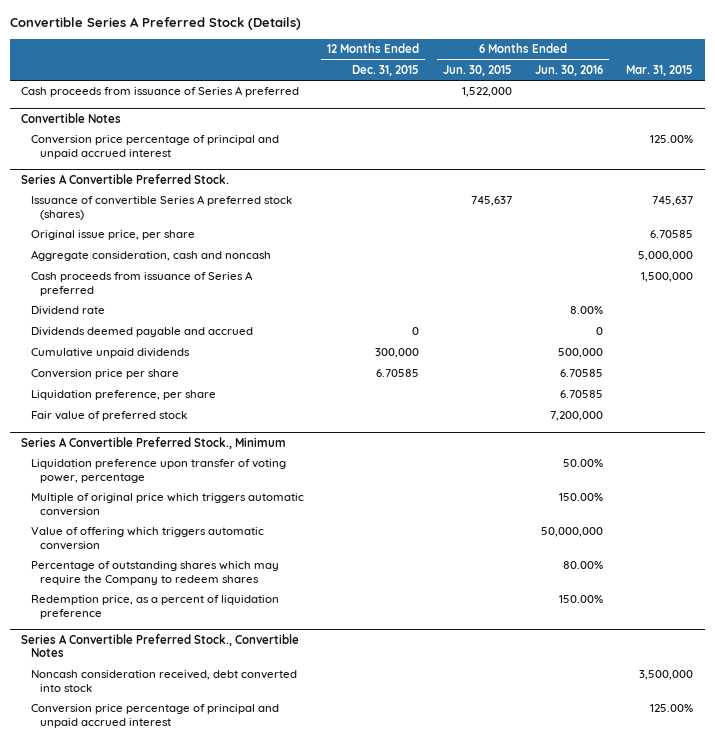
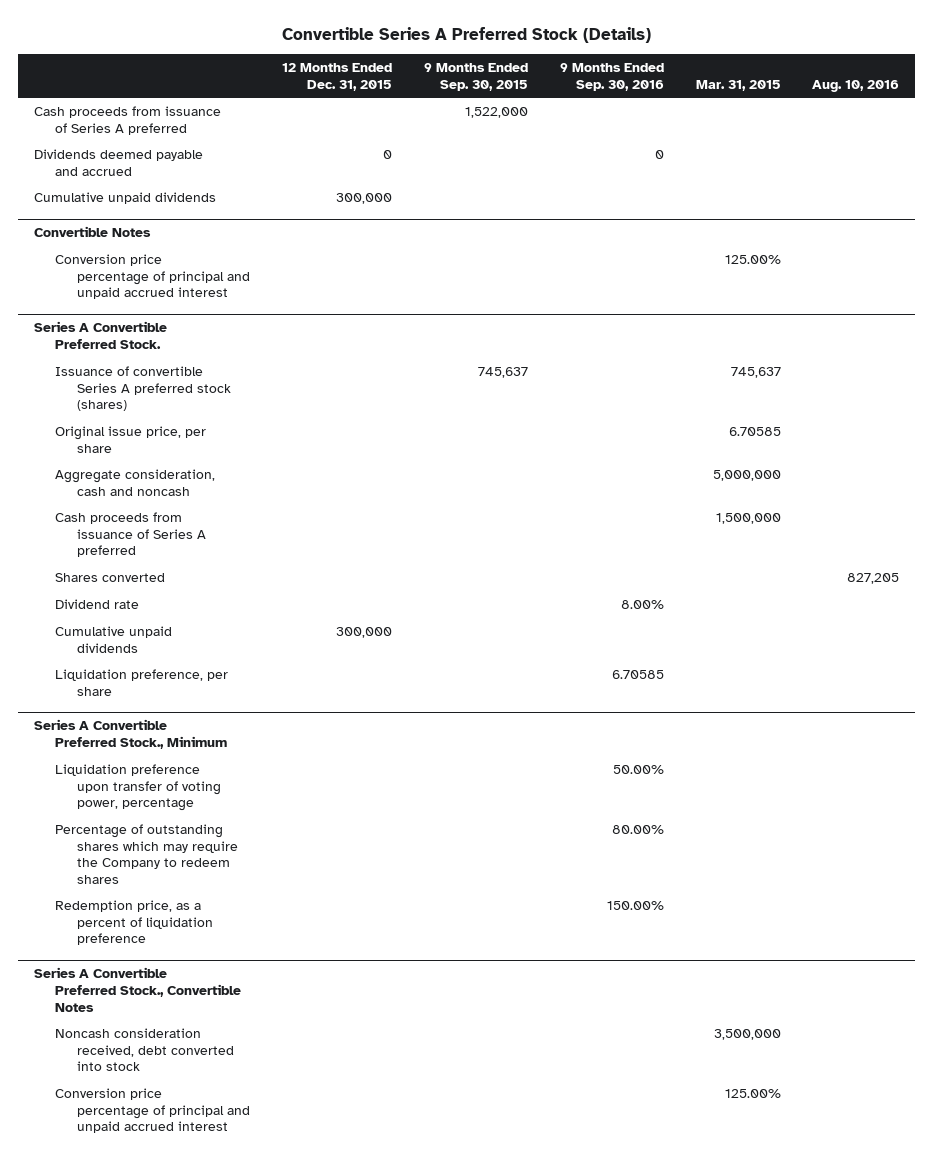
- | 12 Months Ended Dec. 31, 2015 | 6 Months Ended Jun. 30, 2015 | 6 Months Ended Jun. 30, 2016 | Mar. 31, 2015
+ | 12 Months Ended Dec. 31, 2015 | 9 Months Ended Sep. 30, 2015 | 9 Months Ended Sep. 30, 2016 | Mar. 31, 2015 | Aug. 10, 2016
+ Dividends deemed payable and accrued | 0 | | 0 | |
+ Cumulative unpaid dividends | 300,000 | | | |
@ Series A Convertible Preferred Stock.
+ Shares converted | | | | | 827,205
- Dividends deemed payable and accrued | 0 | | 0 |
- Conversion price per share | 6.70585 | | 6.70585 |
- Fair value of preferred stock | | | 7,200,000 |
@ Series A Convertible Preferred Stock., Minimum
- Multiple of original price which triggers automatic conversion | | | 150.00% |
- Value of offering which triggers automatic conversion | | | 50,000,000 |

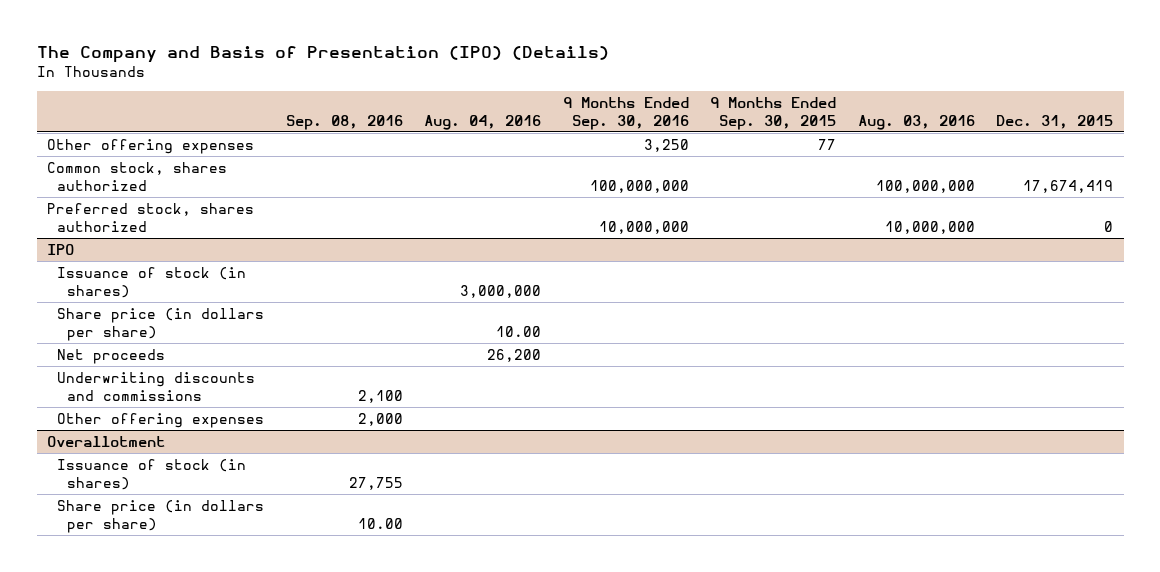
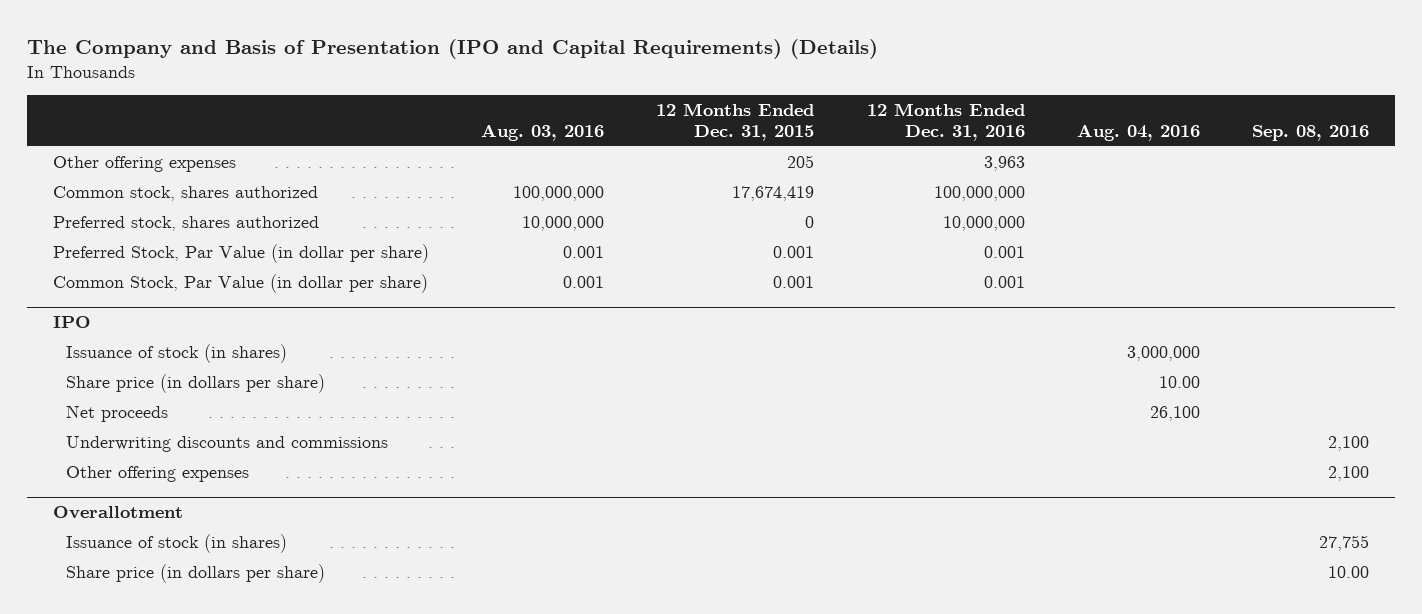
- The Company and Basis of Presentation (IPO) (Details)
+ The Company and Basis of Presentation (IPO and Capital Requirements) (Details)
- | Sep. 08, 2016 | Aug. 04, 2016 | 9 Months Ended Sep. 30, 2016 | 9 Months Ended Sep. 30, 2015 | Aug. 03, 2016 | Dec. 31, 2015
+ | Aug. 03, 2016 | 12 Months Ended Dec. 31, 2015 | 12 Months Ended Dec. 31, 2016 | Aug. 04, 2016 | Sep. 08, 2016
+ Preferred Stock, Par Value (in dollar per share) | 0.001 | 0.001 | 0.001 | |
+ Common Stock, Par Value (in dollar per share) | 0.001 | 0.001 | 0.001 | |
@ IPO
- Net proceeds | | 26,200 | | | |
+ Net proceeds | | | | 26,100 |
- Other offering expenses | 2,000 | | | | |
+ Other offering expenses | | | | | 2,100

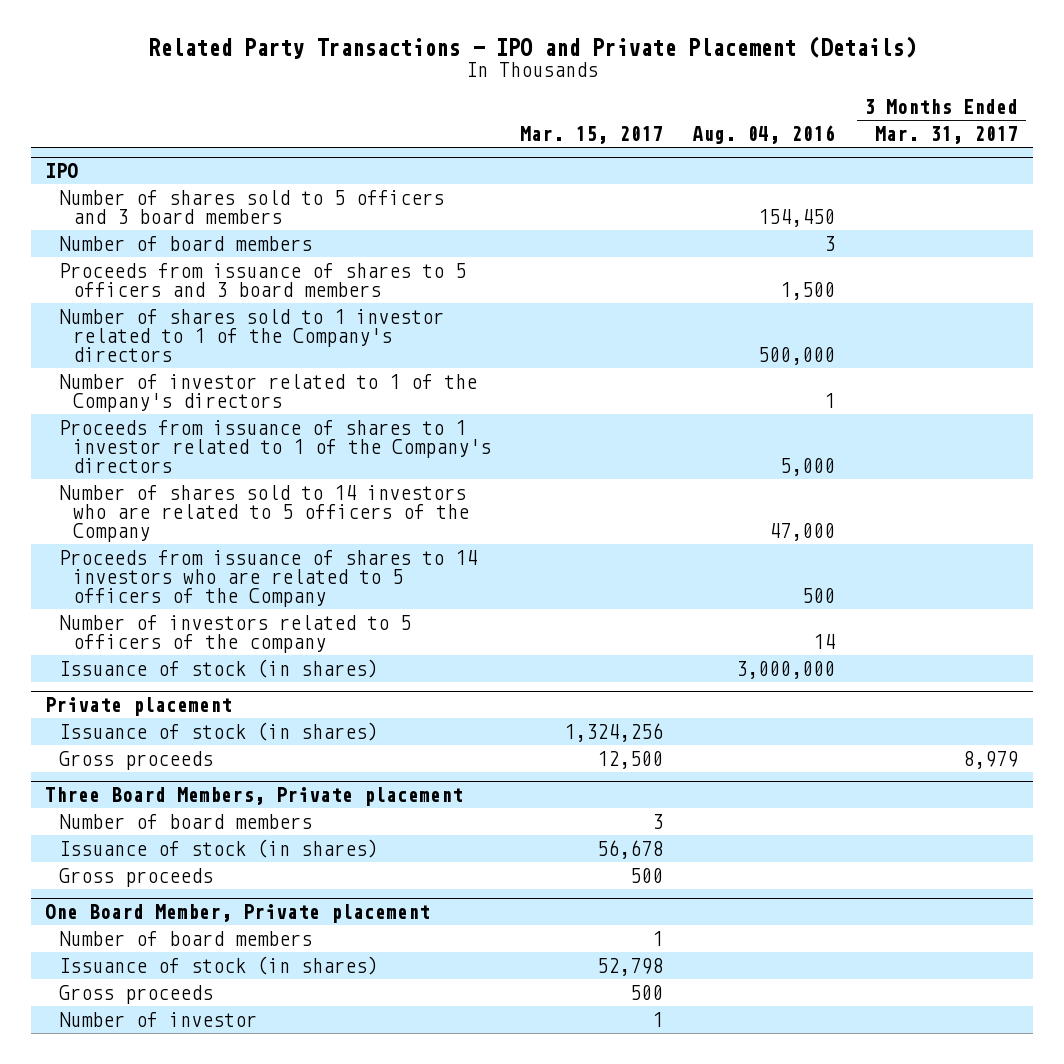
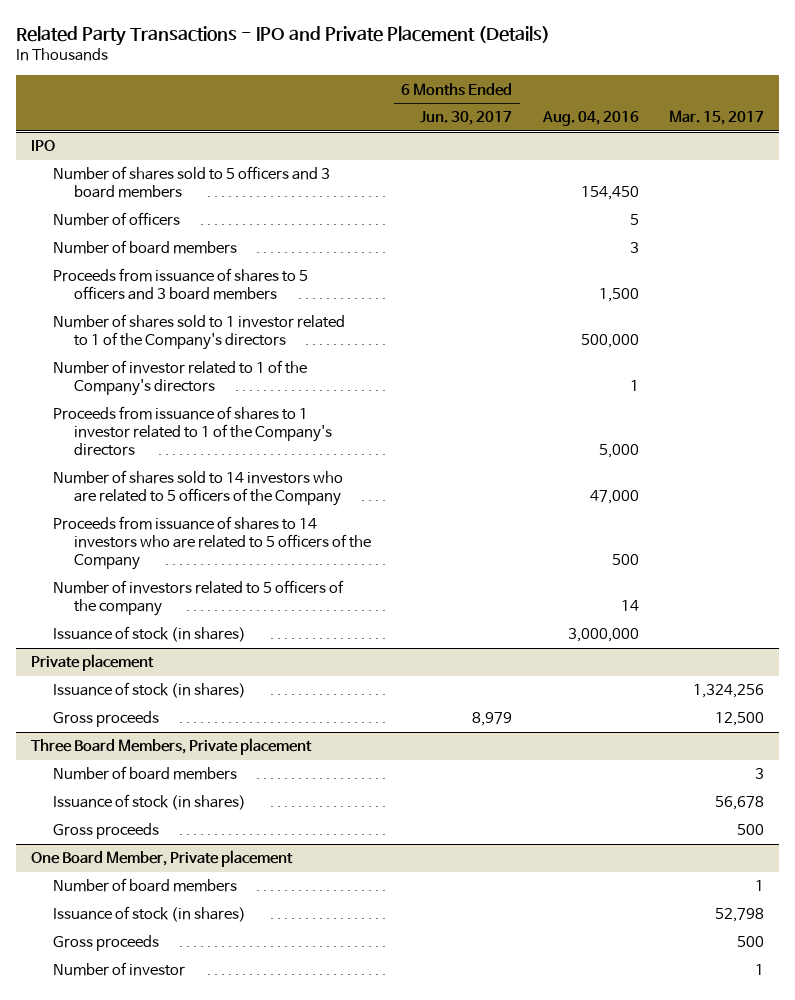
- | Mar. 15, 2017 | Aug. 04, 2016 | 3 Months Ended Mar. 31, 2017
+ | 6 Months Ended Jun. 30, 2017 | Aug. 04, 2016 | Mar. 15, 2017
@ IPO
+ Number of officers | | 5 |

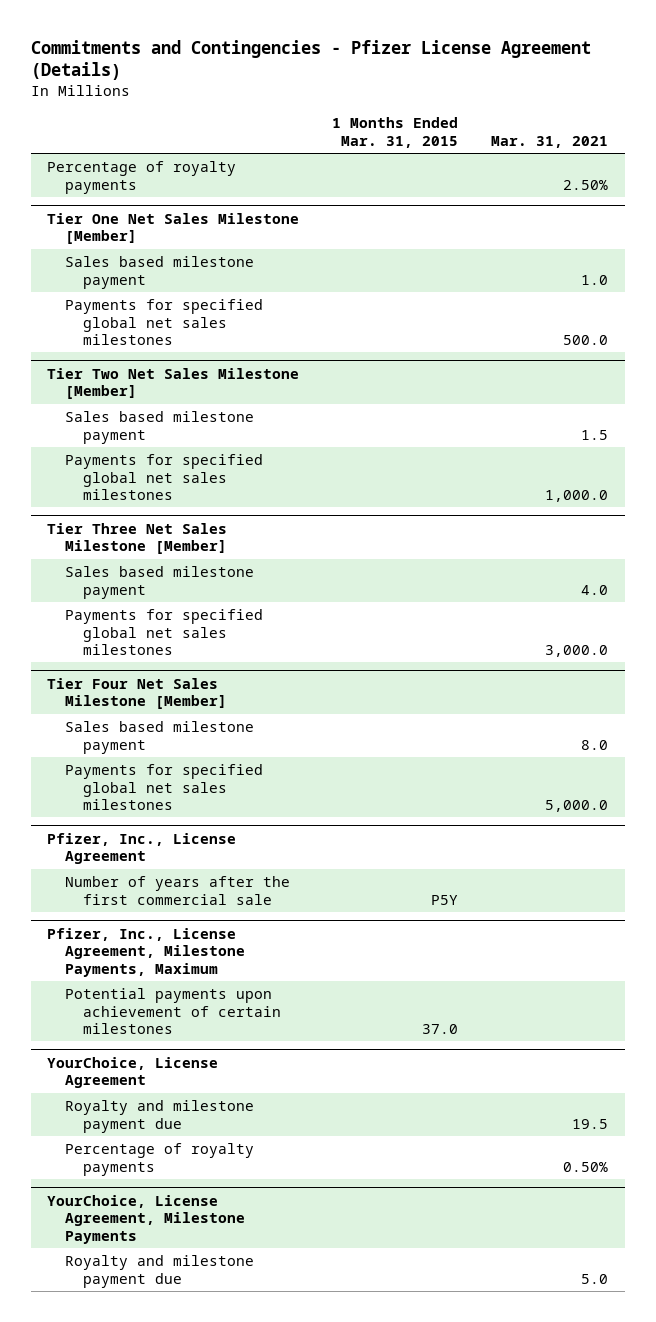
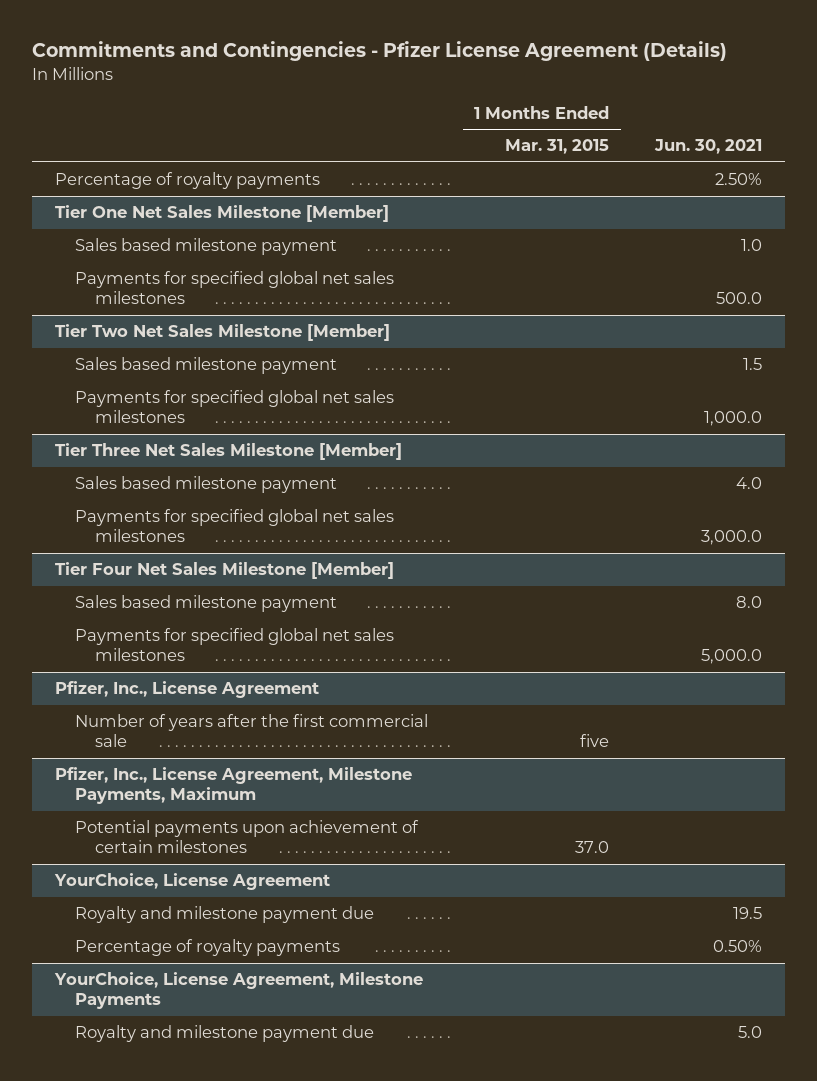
- | 1 Months Ended Mar. 31, 2015 | Mar. 31, 2021
+ | 1 Months Ended Mar. 31, 2015 | Jun. 30, 2021
@ Pfizer, Inc., License Agreement
- Number of years after the first commercial sale | P5Y |
+ Number of years after the first commercial sale | five |

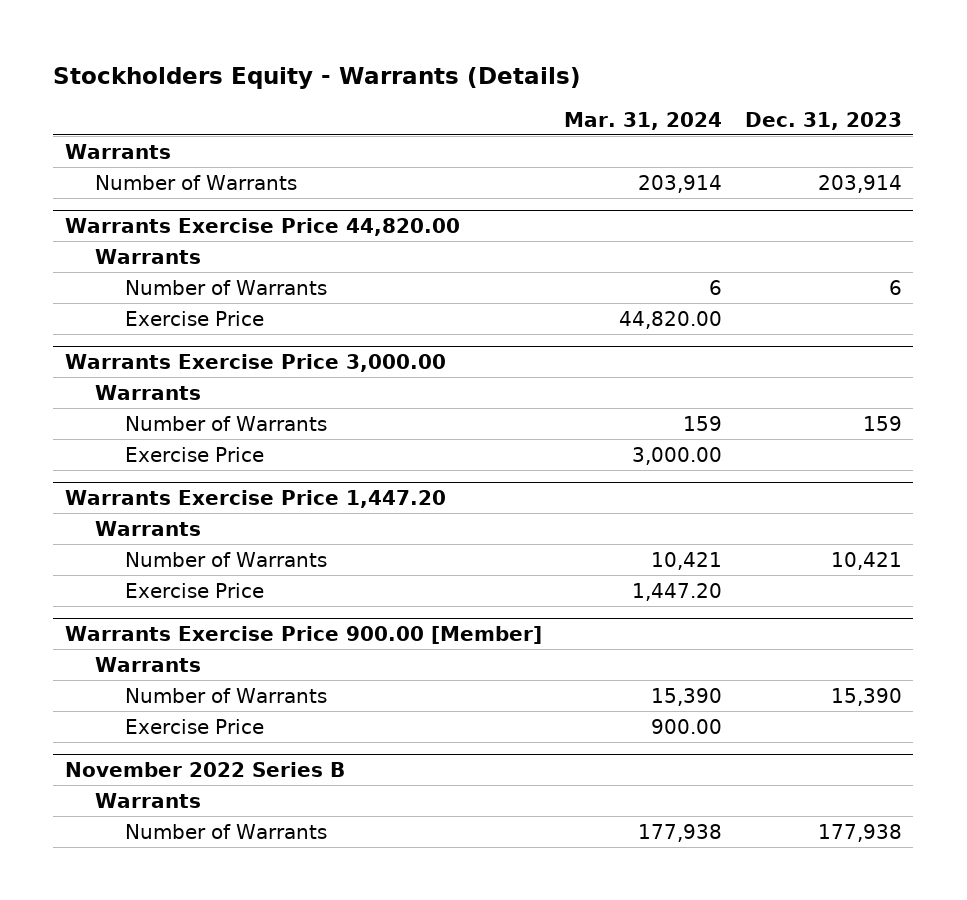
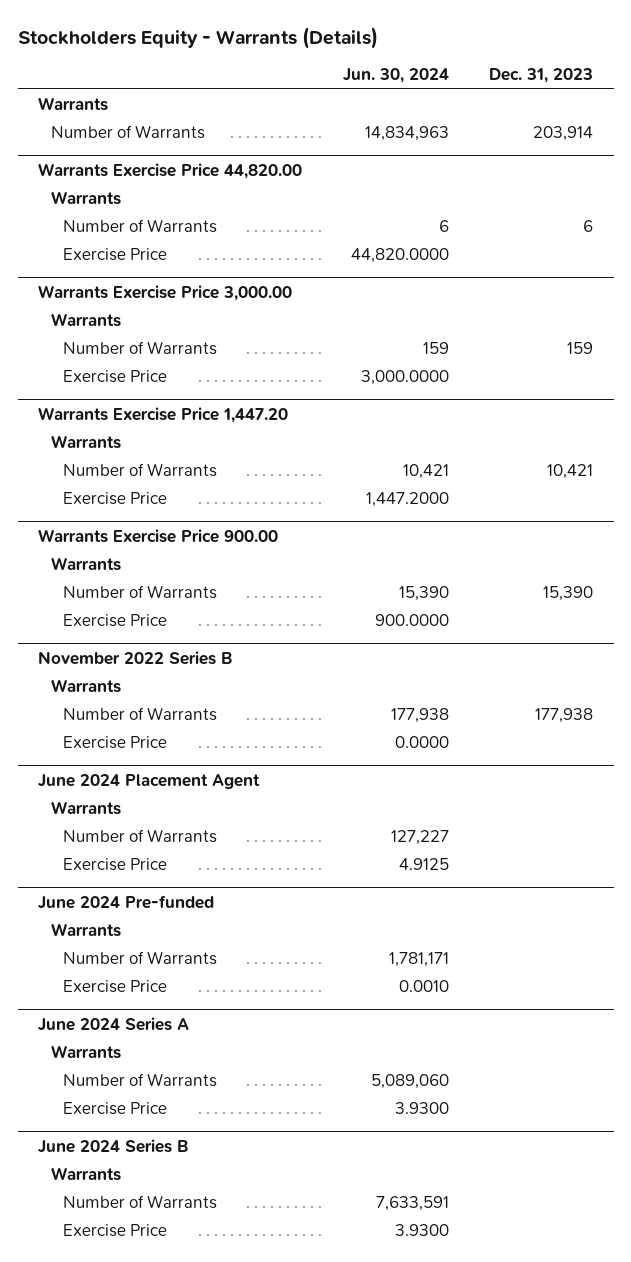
- | Mar. 31, 2024 | Dec. 31, 2023
+ | Jun. 30, 2024 | Dec. 31, 2023
- Warrants Exercise Price 900.00 [Member]
+ Warrants Exercise Price 900.00
@ November 2022 Series B
+ Exercise Price | 0.0000 |
+ June 2024 Placement Agent
+ Warrants
+ Number of Warrants | 127,227 |
+ Exercise Price | 4.9125 |
+ June 2024 Pre-funded
+ Warrants
+ Number of Warrants | 1,781,171 |
+ Exercise Price | 0.0010 |
+ June 2024 Series A
+ Warrants
+ Number of Warrants | 5,089,060 |
+ Exercise Price | 3.9300 |
+ June 2024 Series B
+ Warrants
+ Number of Warrants | 7,633,591 |
+ Exercise Price | 3.9300 |

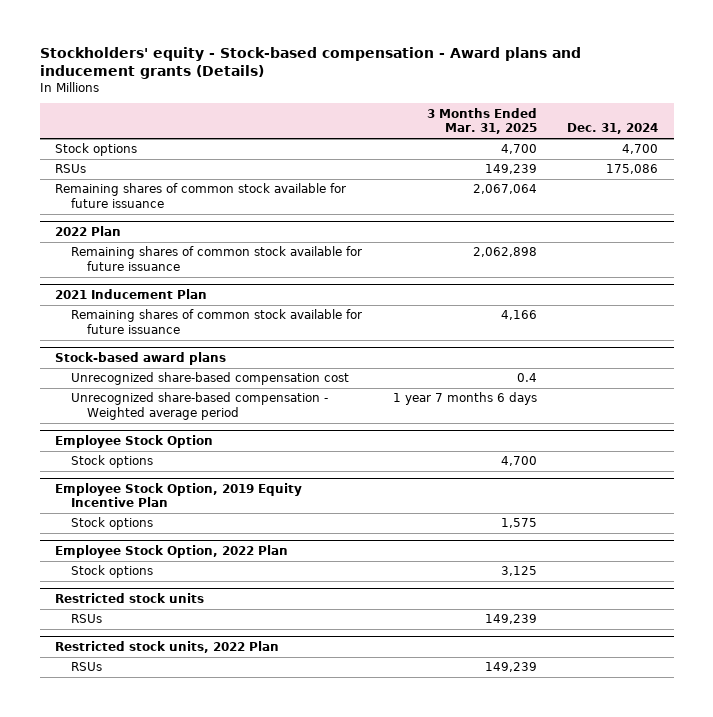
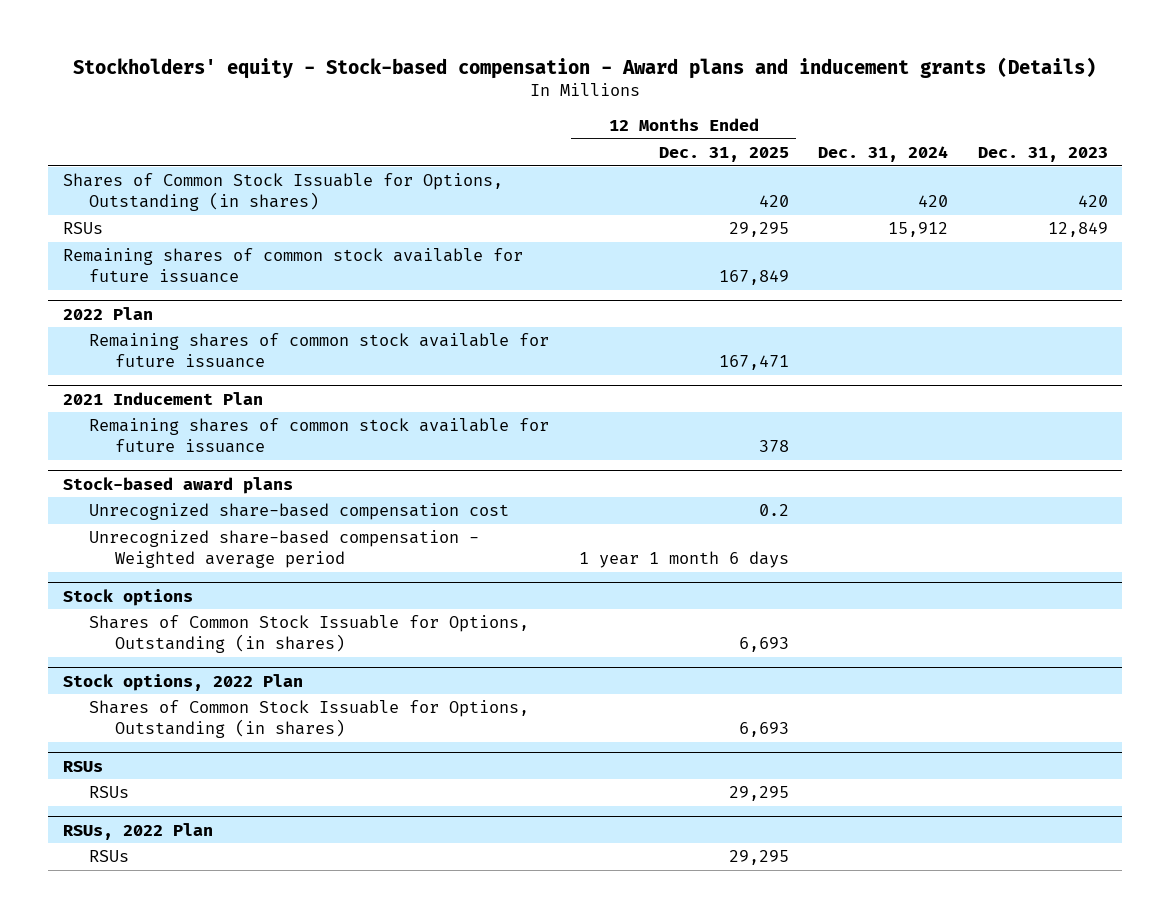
- | 3 Months Ended Mar. 31, 2025 | Dec. 31, 2024
+ | 12 Months Ended Dec. 31, 2025 | Dec. 31, 2024 | Dec. 31, 2023
- Stock options | 4,700 | 4,700
- RSUs | 149,239 | 175,086
+ Shares of Common Stock Issuable for Options, Outstanding (in shares) | 420 | 420 | 420
+ RSUs | 29,295 | 15,912 | 12,849
- Employee Stock Option
- Stock options | 4,700 |
- Employee Stock Option, 2019 Equity Incentive Plan
- Stock options | 1,575 |
- Employee Stock Option, 2022 Plan
- Stock options | 3,125 |
- Restricted stock units
+ Stock options
+ Shares of Common Stock Issuable for Options, Outstanding (in shares) | 6,693 | |
+ Stock options, 2022 Plan
+ Shares of Common Stock Issuable for Options, Outstanding (in shares) | 6,693 | |
+ RSUs
- Restricted stock units, 2022 Plan
- RSUs | 149,239 |
+ RSUs, 2022 Plan
+ RSUs | 29,295 | |

